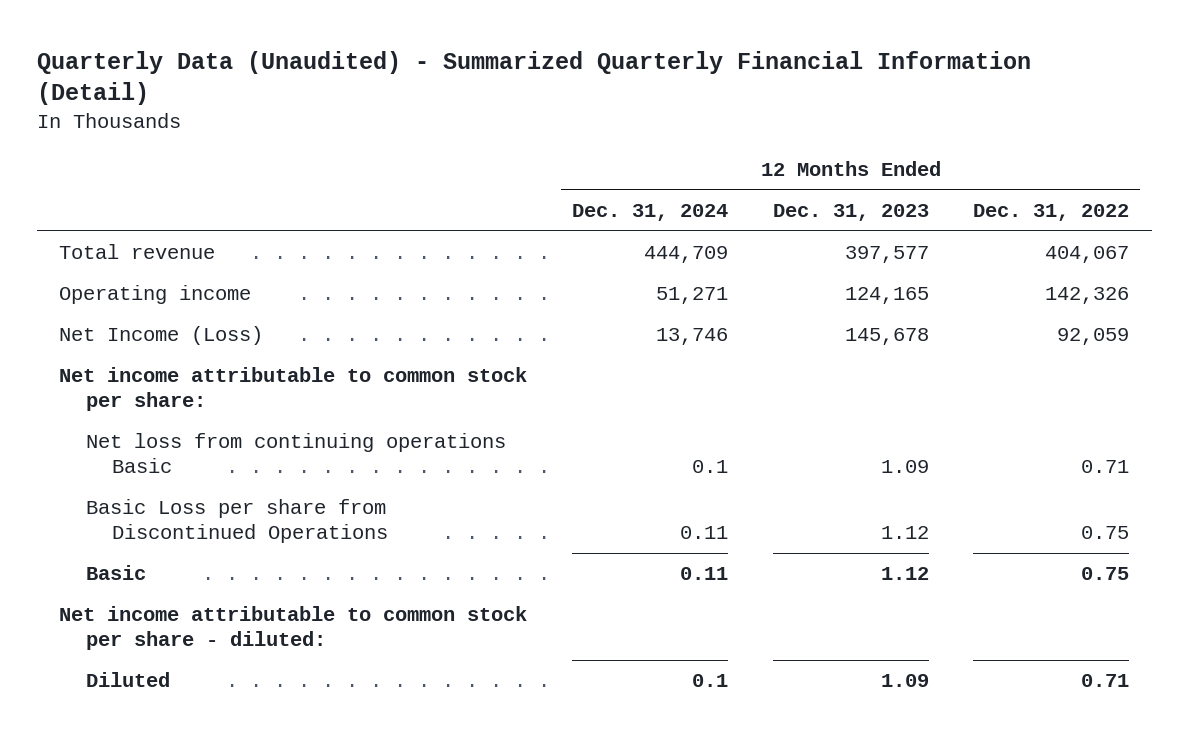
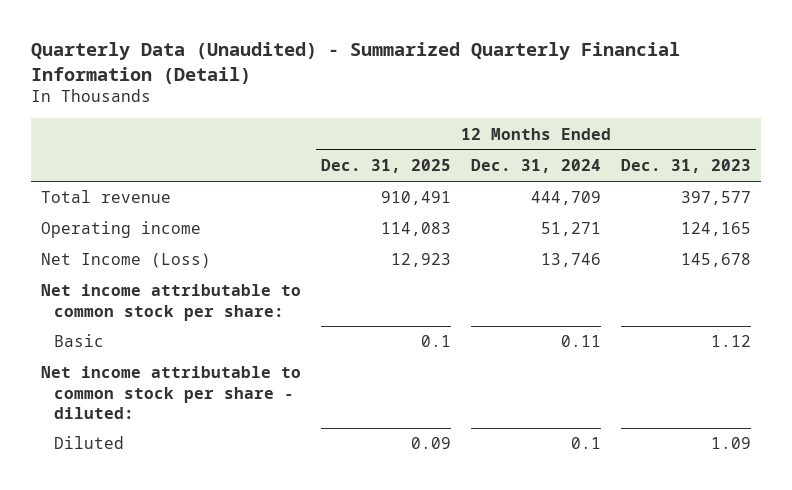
- | 12 Months Ended Dec. 31, 2024 | 12 Months Ended Dec. 31, 2023 | 12 Months Ended Dec. 31, 2022
+ | 12 Months Ended Dec. 31, 2025 | 12 Months Ended Dec. 31, 2024 | 12 Months Ended Dec. 31, 2023
- Net loss from continuing operations Basic | 0.1 | 1.09 | 0.71
- Basic Loss per share from Discontinued Operations | 0.11 | 1.12 | 0.75

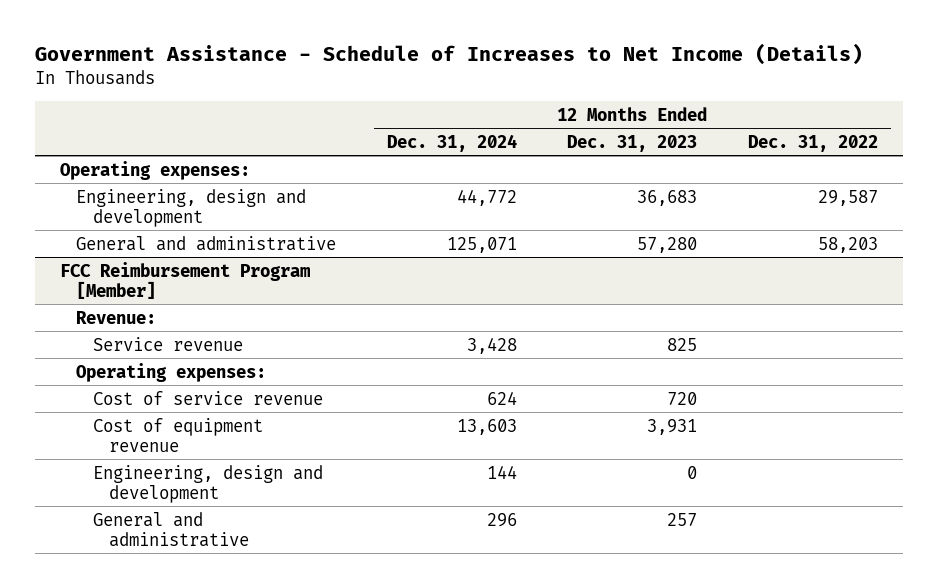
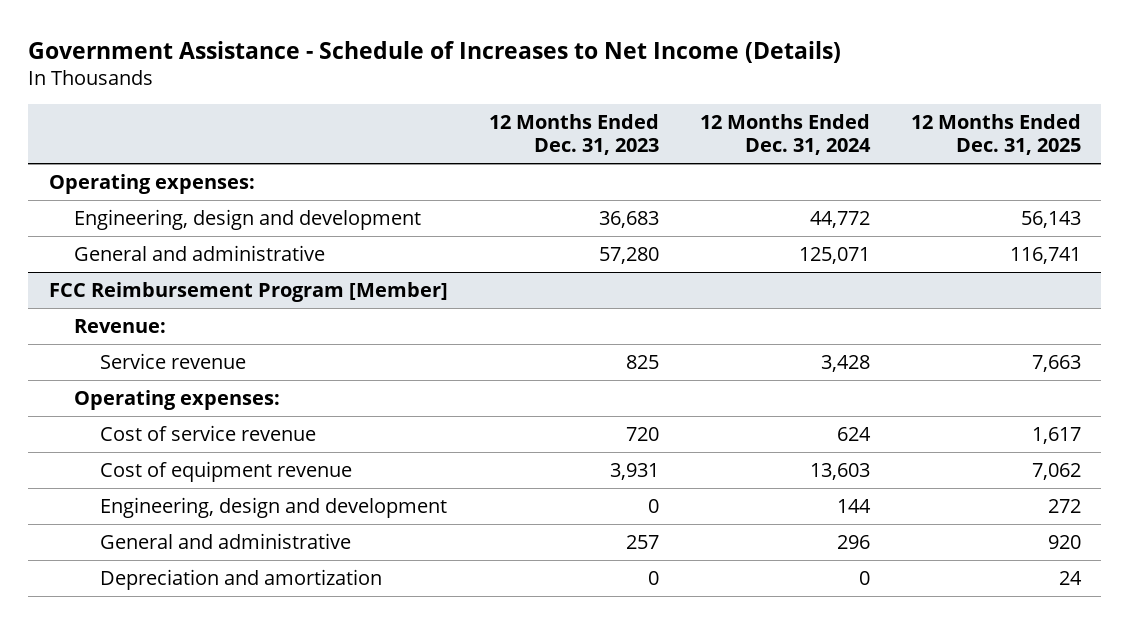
- | 12 Months Ended Dec. 31, 2024 | 12 Months Ended Dec. 31, 2023 | 12 Months Ended Dec. 31, 2022
+ | 12 Months Ended Dec. 31, 2023 | 12 Months Ended Dec. 31, 2024 | 12 Months Ended Dec. 31, 2025
@ FCC Reimbursement Program [Member]
+ Depreciation and amortization | 0 | 0 | 24

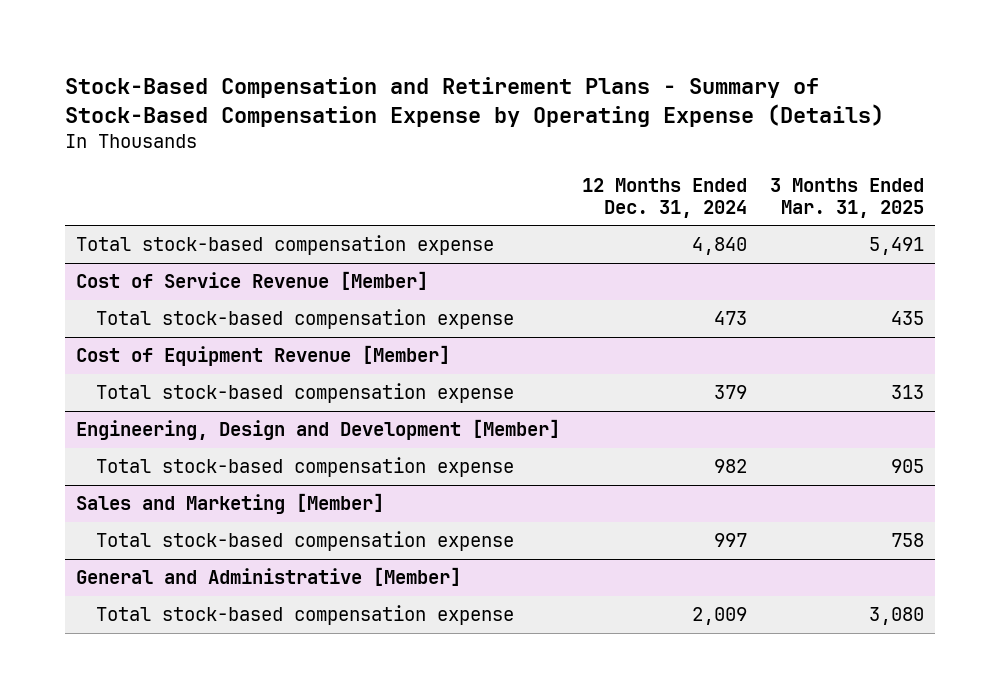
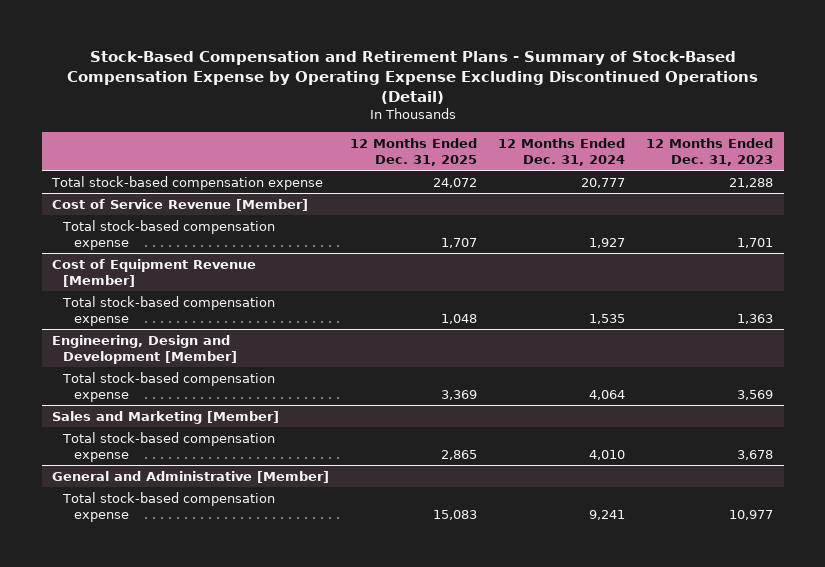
- Stock-Based Compensation and Retirement Plans - Summary of Stock-Based Compensation Expense by Operating Expense (Details)
+ Stock-Based Compensation and Retirement Plans - Summary of Stock-Based Compensation Expense by Operating Expense Excluding Discontinued Operations (Detail)
- | 12 Months Ended Dec. 31, 2024 | 3 Months Ended Mar. 31, 2025
+ | 12 Months Ended Dec. 31, 2025 | 12 Months Ended Dec. 31, 2024 | 12 Months Ended Dec. 31, 2023
- Total stock-based compensation expense | 4,840 | 5,491
+ Total stock-based compensation expense | 24,072 | 20,777 | 21,288
@ Cost of Service Revenue [Member]
- Total stock-based compensation expense | 473 | 435
+ Total stock-based compensation expense | 1,707 | 1,927 | 1,701
@ Cost of Equipment Revenue [Member]
- Total stock-based compensation expense | 379 | 313
+ Total stock-based compensation expense | 1,048 | 1,535 | 1,363
@ Engineering, Design and Development [Member]
- Total stock-based compensation expense | 982 | 905
+ Total stock-based compensation expense | 3,369 | 4,064 | 3,569
@ Sales and Marketing [Member]
- Total stock-based compensation expense | 997 | 758
+ Total stock-based compensation expense | 2,865 | 4,010 | 3,678
@ General and Administrative [Member]
- Total stock-based compensation expense | 2,009 | 3,080
+ Total stock-based compensation expense | 15,083 | 9,241 | 10,977

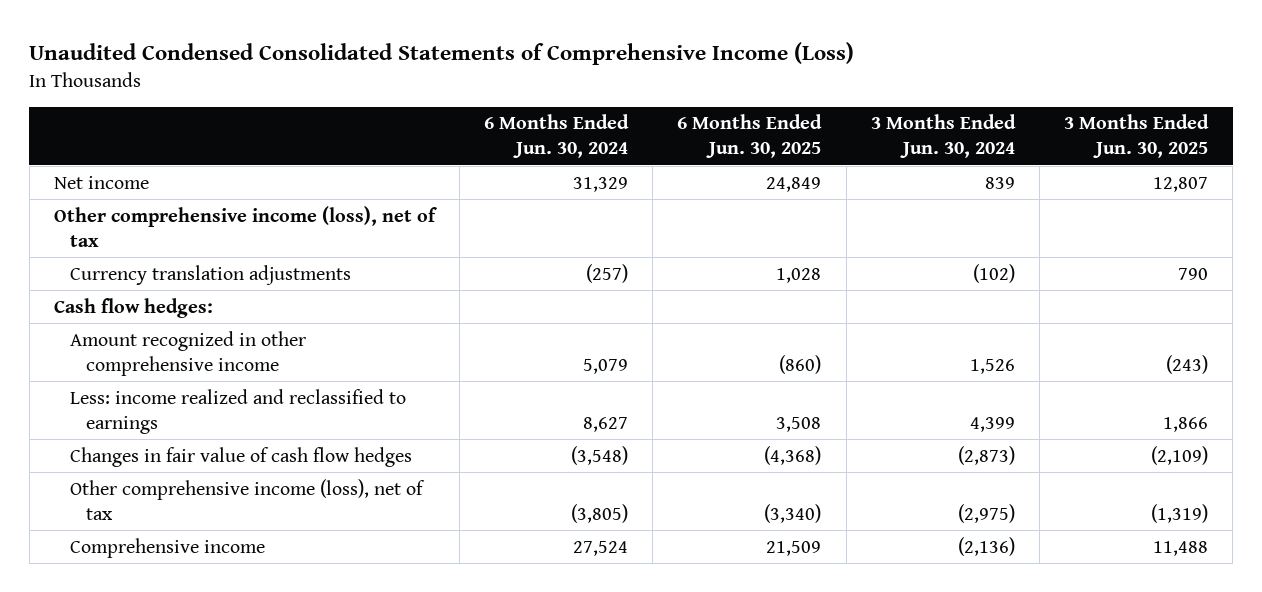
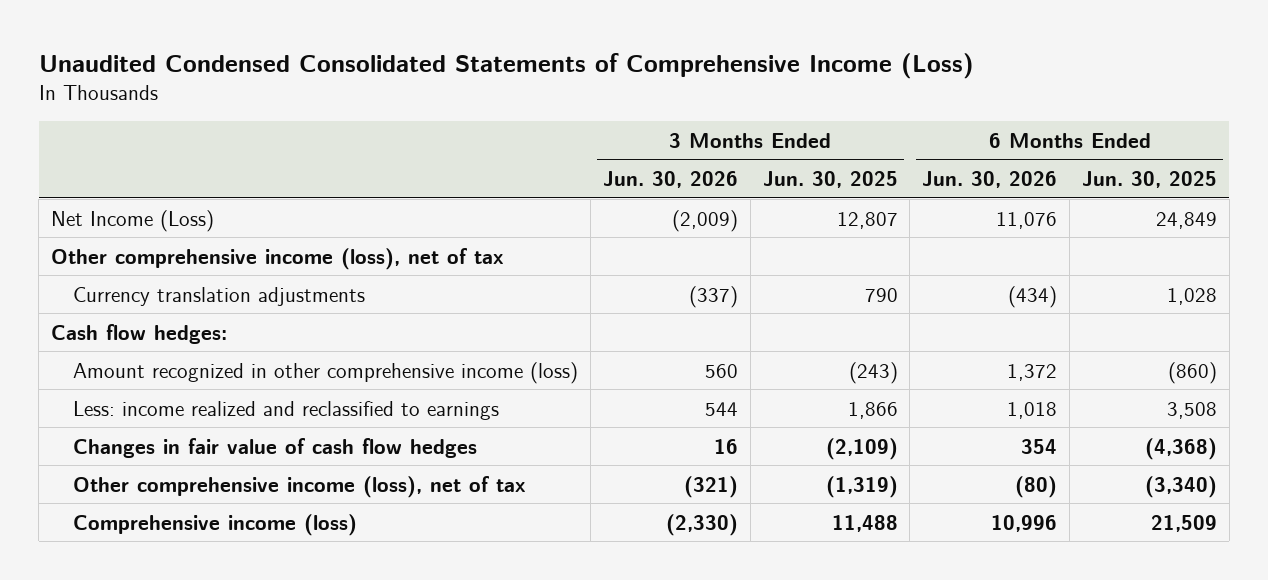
- | 6 Months Ended Jun. 30, 2024 | 6 Months Ended Jun. 30, 2025 | 3 Months Ended Jun. 30, 2024 | 3 Months Ended Jun. 30, 2025
+ | 3 Months Ended Jun. 30, 2026 | 3 Months Ended Jun. 30, 2025 | 6 Months Ended Jun. 30, 2026 | 6 Months Ended Jun. 30, 2025
- Net income | 31,329 | 24,849 | 839 | 12,807
+ Net Income (Loss) | (2,009) | 12,807 | 11,076 | 24,849
- Amount recognized in other comprehensive income | 5,079 | (860) | 1,526 | (243)
+ Amount recognized in other comprehensive income (loss) | 560 | (243) | 1,372 | (860)
- Comprehensive income | 27,524 | 21,509 | (2,136) | 11,488
+ Comprehensive income (loss) | (2,330) | 11,488 | 10,996 | 21,509

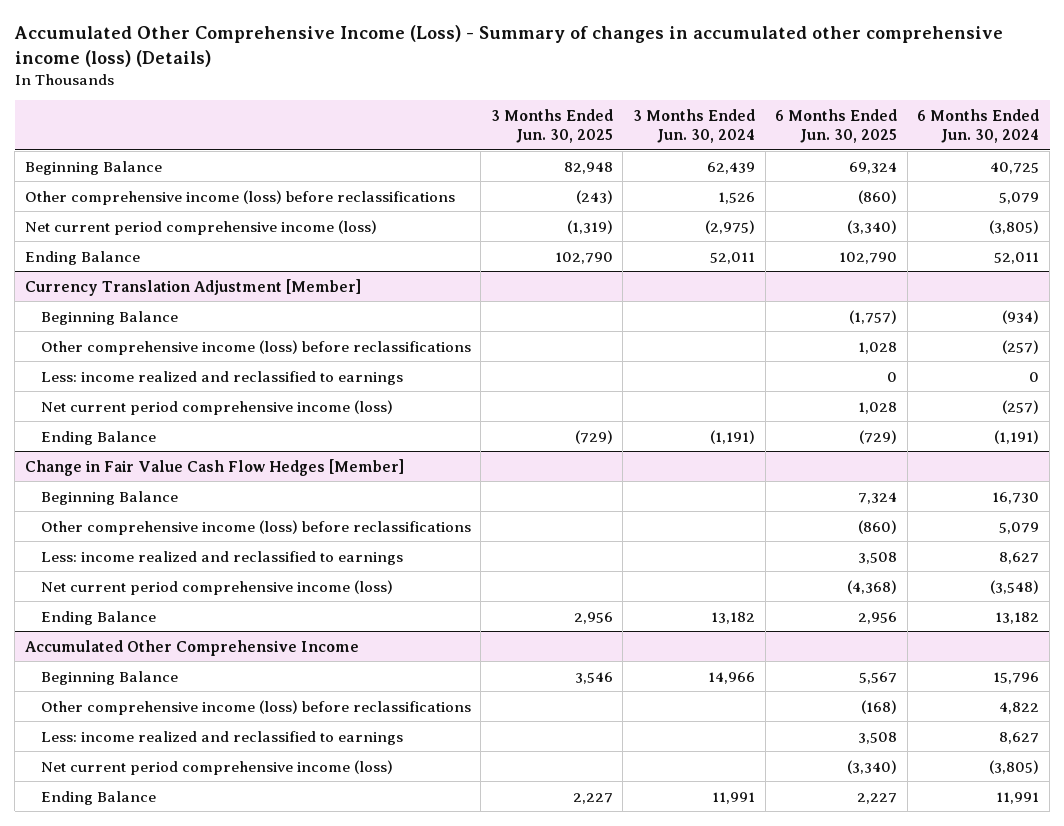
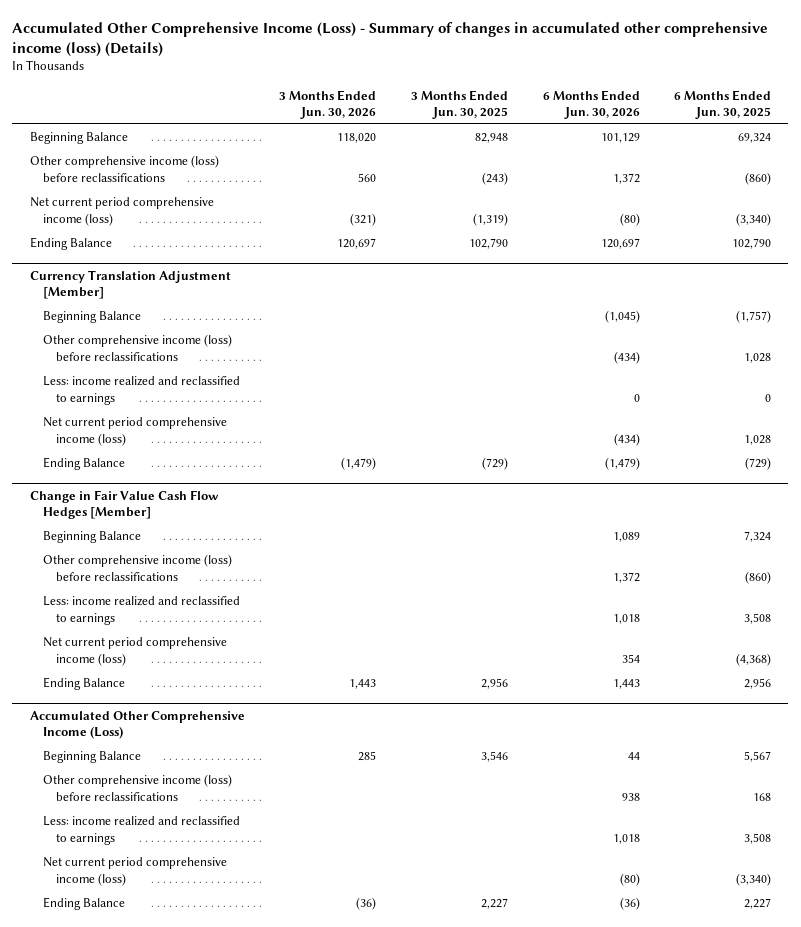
- | 3 Months Ended Jun. 30, 2025 | 3 Months Ended Jun. 30, 2024 | 6 Months Ended Jun. 30, 2025 | 6 Months Ended Jun. 30, 2024
+ | 3 Months Ended Jun. 30, 2026 | 3 Months Ended Jun. 30, 2025 | 6 Months Ended Jun. 30, 2026 | 6 Months Ended Jun. 30, 2025
- Accumulated Other Comprehensive Income
+ Accumulated Other Comprehensive Income (Loss)
- Other comprehensive income (loss) before reclassifications | | | (168) | 4,822
+ Other comprehensive income (loss) before reclassifications | | | 938 | 168

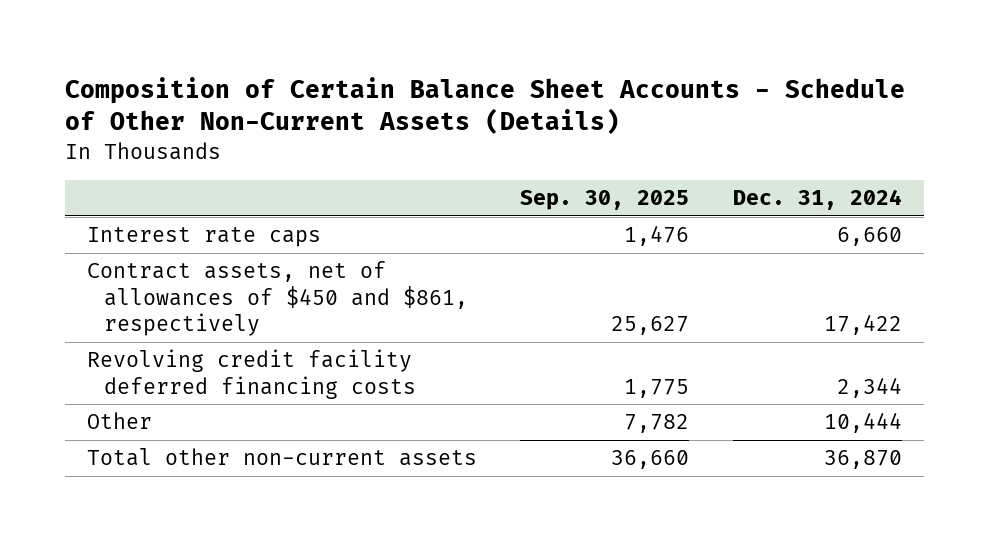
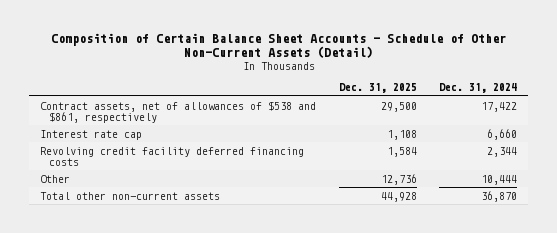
- Composition of Certain Balance Sheet Accounts - Schedule of Other Non-Current Assets (Details)
+ Composition of Certain Balance Sheet Accounts - Schedule of Other Non-Current Assets (Detail)
- | Sep. 30, 2025 | Dec. 31, 2024
+ | Dec. 31, 2025 | Dec. 31, 2024
- Interest rate caps | 1,476 | 6,660
- Contract assets, net of allowances of $450 and $861, respectively | 25,627 | 17,422
+ Contract assets, net of allowances of $538 and $861, respectively | 29,500 | 17,422
+ Interest rate cap | 1,108 | 6,660

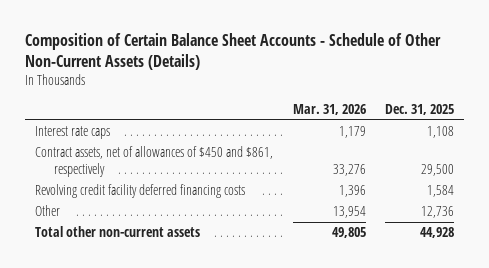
- Composition of Certain Balance Sheet Accounts - Schedule of Other Non-Current Assets (Detail)
+ Composition of Certain Balance Sheet Accounts - Schedule of Other Non-Current Assets (Details)
- | Dec. 31, 2025 | Dec. 31, 2024
+ | Mar. 31, 2026 | Dec. 31, 2025
- Contract assets, net of allowances of $538 and $861, respectively | 29,500 | 17,422
- Interest rate cap | 1,108 | 6,660
+ Interest rate caps | 1,179 | 1,108
+ Contract assets, net of allowances of $450 and $861, respectively | 33,276 | 29,500

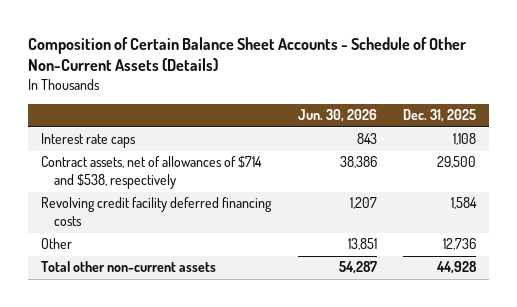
- | Mar. 31, 2026 | Dec. 31, 2025
+ | Jun. 30, 2026 | Dec. 31, 2025
- Contract assets, net of allowances of $450 and $861, respectively | 33,276 | 29,500
+ Contract assets, net of allowances of $714 and $538, respectively | 38,386 | 29,500

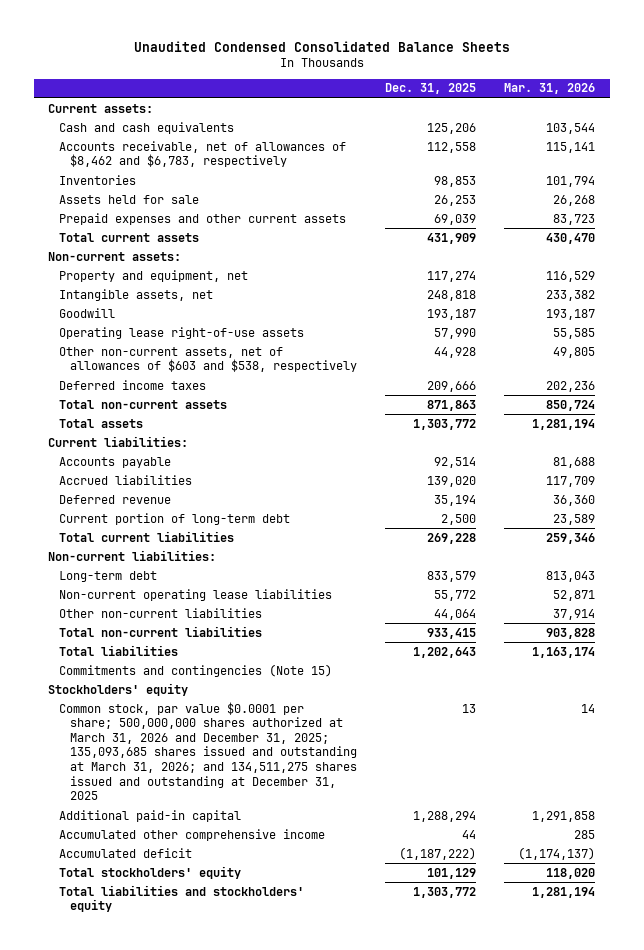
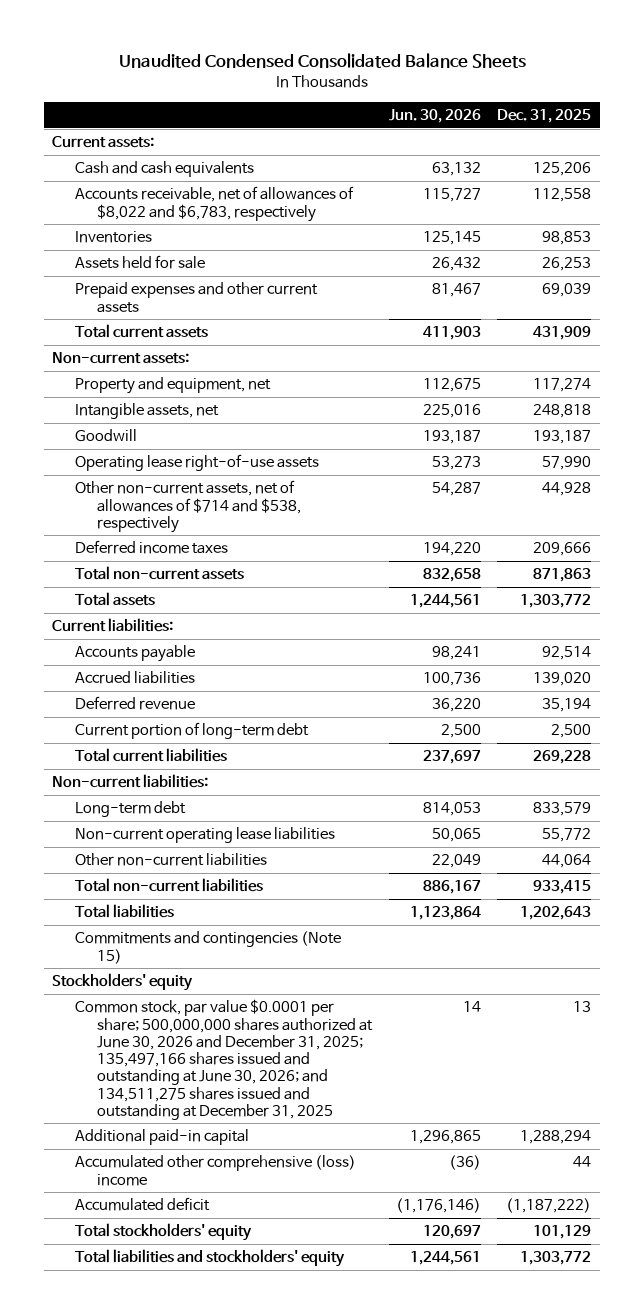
- | Dec. 31, 2025 | Mar. 31, 2026
+ | Jun. 30, 2026 | Dec. 31, 2025
- Accounts receivable, net of allowances of $8,462 and $6,783, respectively | 112,558 | 115,141
+ Accounts receivable, net of allowances of $8,022 and $6,783, respectively | 115,727 | 112,558
- Other non-current assets, net of allowances of $603 and $538, respectively | 44,928 | 49,805
+ Other non-current assets, net of allowances of $714 and $538, respectively | 54,287 | 44,928
- Common stock, par value $0.0001 per share; 500,000,000 shares authorized at March 31, 2026 and December 31, 2025; 135,093,685 shares issued and outstanding at March 31, 2026; and 134,511,275 shares issued and outstanding at December 31, 2025 | 13 | 14
+ Common stock, par value $0.0001 per share; 500,000,000 shares authorized at June 30, 2026 and December 31, 2025; 135,497,166 shares issued and outstanding at June 30, 2026; and 134,511,275 shares issued and outstanding at December 31, 2025 | 14 | 13
- Accumulated other comprehensive income | 44 | 285
+ Accumulated other comprehensive (loss) income | (36) | 44

